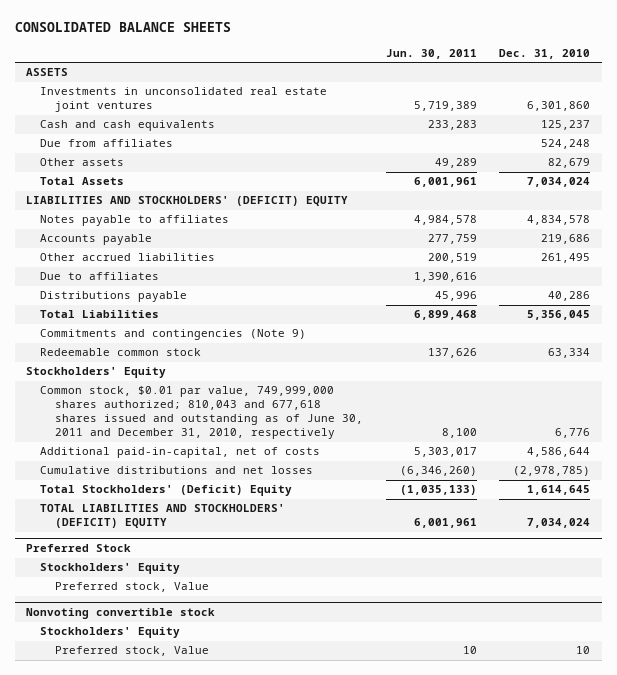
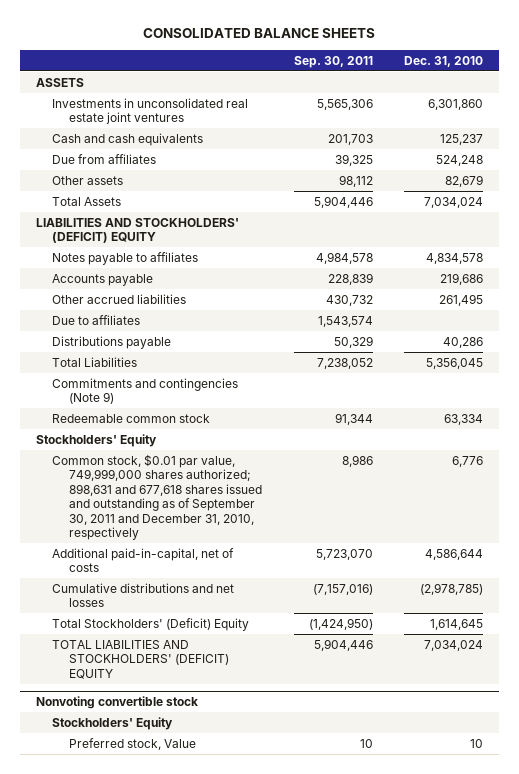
- | Jun. 30, 2011 | Dec. 31, 2010
+ | Sep. 30, 2011 | Dec. 31, 2010
- Common stock, $0.01 par value, 749,999,000 shares authorized; 810,043 and 677,618 shares issued and outstanding as of June 30, 2011 and December 31, 2010, respectively | 8,100 | 6,776
+ Common stock, $0.01 par value, 749,999,000 shares authorized; 898,631 and 677,618 shares issued and outstanding as of September 30, 2011 and December 31, 2010, respectively | 8,986 | 6,776
- Preferred Stock
- Stockholders' Equity
- Preferred stock, Value

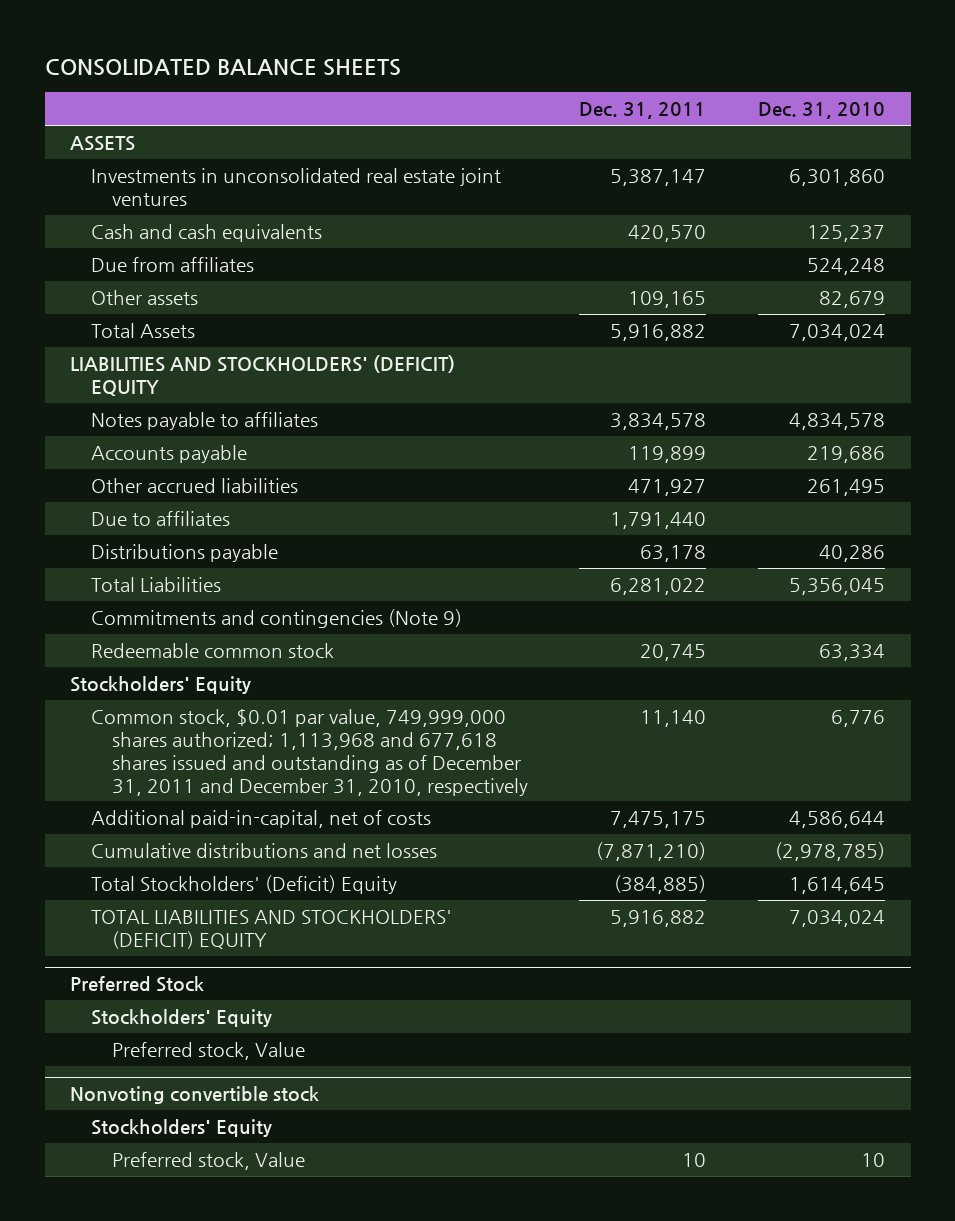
- | Sep. 30, 2011 | Dec. 31, 2010
+ | Dec. 31, 2011 | Dec. 31, 2010
- Common stock, $0.01 par value, 749,999,000 shares authorized; 898,631 and 677,618 shares issued and outstanding as of September 30, 2011 and December 31, 2010, respectively | 8,986 | 6,776
+ Common stock, $0.01 par value, 749,999,000 shares authorized; 1,113,968 and 677,618 shares issued and outstanding as of December 31, 2011 and December 31, 2010, respectively | 11,140 | 6,776
+ Preferred Stock
+ Stockholders' Equity
+ Preferred stock, Value

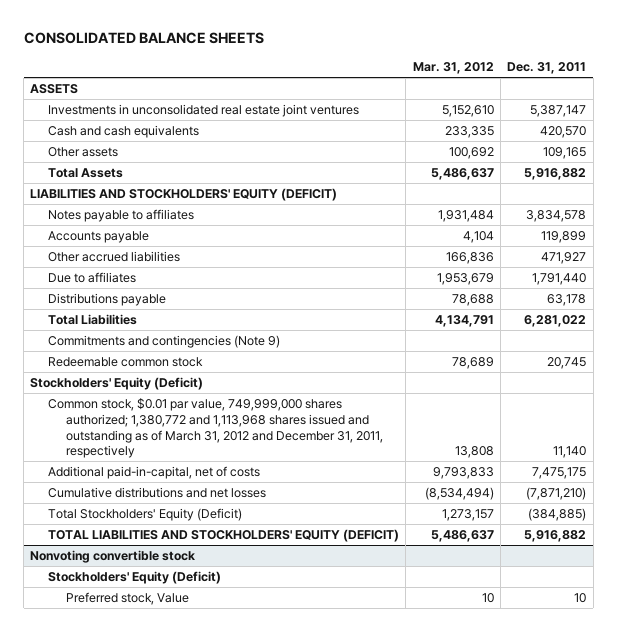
- | Dec. 31, 2011 | Dec. 31, 2010
+ | Mar. 31, 2012 | Dec. 31, 2011
- Due from affiliates | | 524,248
- LIABILITIES AND STOCKHOLDERS' (DEFICIT) EQUITY
+ LIABILITIES AND STOCKHOLDERS' EQUITY (DEFICIT)
- Stockholders' Equity
- Common stock, $0.01 par value, 749,999,000 shares authorized; 1,113,968 and 677,618 shares issued and outstanding as of December 31, 2011 and December 31, 2010, respectively | 11,140 | 6,776
+ Stockholders' Equity (Deficit)
+ Common stock, $0.01 par value, 749,999,000 shares authorized; 1,380,772 and 1,113,968 shares issued and outstanding as of March 31, 2012 and December 31, 2011, respectively | 13,808 | 11,140
- Total Stockholders' (Deficit) Equity | (384,885) | 1,614,645
- TOTAL LIABILITIES AND STOCKHOLDERS' (DEFICIT) EQUITY | 5,916,882 | 7,034,024
- Preferred Stock
- Stockholders' Equity
- Preferred stock, Value
+ Total Stockholders' Equity (Deficit) | 1,273,157 | (384,885)
+ TOTAL LIABILITIES AND STOCKHOLDERS' EQUITY (DEFICIT) | 5,486,637 | 5,916,882
@ Nonvoting convertible stock
- Stockholders' Equity
+ Stockholders' Equity (Deficit)

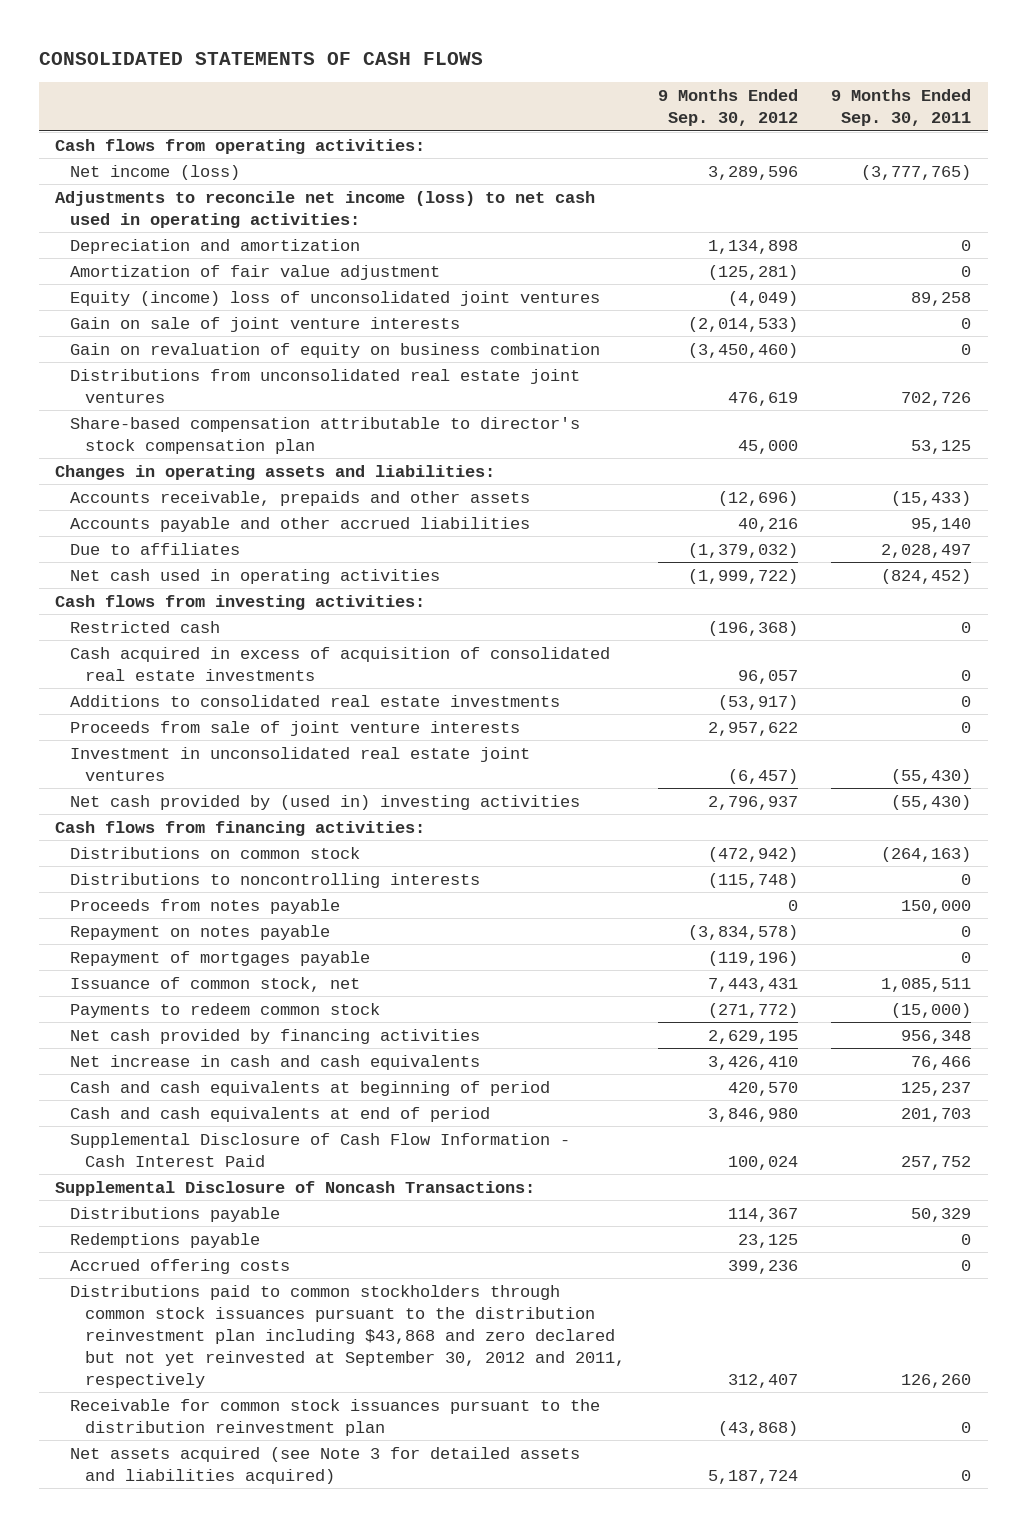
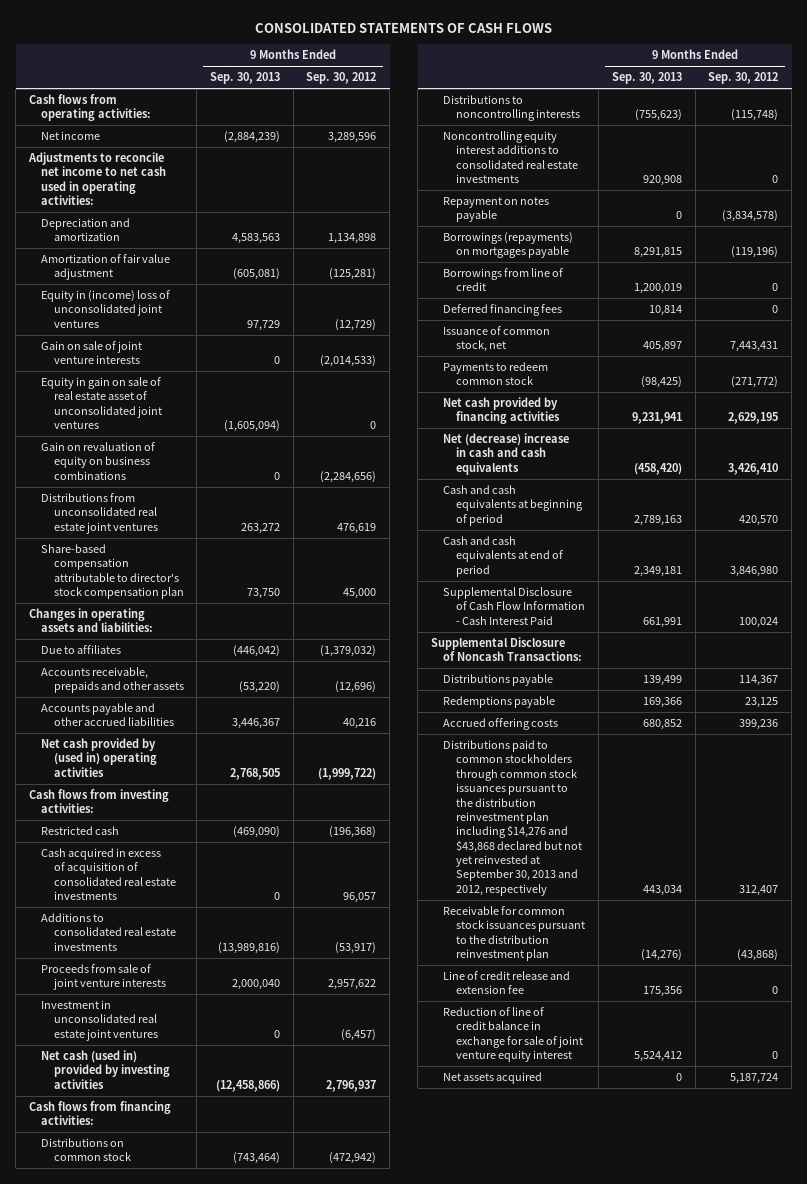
- | 9 Months Ended Sep. 30, 2012 | 9 Months Ended Sep. 30, 2011
+ | 9 Months Ended Sep. 30, 2013 | 9 Months Ended Sep. 30, 2012
- Net income (loss) | 3,289,596 | (3,777,765)
- Adjustments to reconcile net income (loss) to net cash used in operating activities:
+ Net income | (2,884,239) | 3,289,596
+ Adjustments to reconcile net income to net cash used in operating activities:
- Equity (income) loss of unconsolidated joint ventures | (4,049) | 89,258
+ Equity in (income) loss of unconsolidated joint ventures | 97,729 | (12,729)
- Gain on revaluation of equity on business combination | (3,450,460) | 0
+ Equity in gain on sale of real estate asset of unconsolidated joint ventures | (1,605,094) | 0
+ Gain on revaluation of equity on business combinations | 0 | (2,284,656)
moved up: Due to affiliates | (446,042) | (1,379,032)
- Net cash used in operating activities | (1,999,722) | (824,452)
+ Net cash provided by (used in) operating activities | 2,768,505 | (1,999,722)
- Net cash provided by (used in) investing activities | 2,796,937 | (55,430)
+ Net cash (used in) provided by investing activities | (12,458,866) | 2,796,937
- Proceeds from notes payable | 0 | 150,000
+ Noncontrolling equity interest additions to consolidated real estate investments | 920,908 | 0
- Repayment of mortgages payable | (119,196) | 0
+ Borrowings (repayments) on mortgages payable | 8,291,815 | (119,196)
+ Borrowings from line of credit | 1,200,019 | 0
+ Deferred financing fees | 10,814 | 0
- Net increase in cash and cash equivalents | 3,426,410 | 76,466
+ Net (decrease) increase in cash and cash equivalents | (458,420) | 3,426,410
- Distributions paid to common stockholders through common stock issuances pursuant to the distribution reinvestment plan including $43,868 and zero declared but not yet reinvested at September 30, 2012 and 2011, respectively | 312,407 | 126,260
+ Distributions paid to common stockholders through common stock issuances pursuant to the distribution reinvestment plan including $14,276 and $43,868 declared but not yet reinvested at September 30, 2013 and 2012, respectively | 443,034 | 312,407
- Net assets acquired (see Note 3 for detailed assets and liabilities acquired) | 5,187,724 | 0
+ Line of credit release and extension fee | 175,356 | 0
+ Reduction of line of credit balance in exchange for sale of joint venture equity interest | 5,524,412 | 0
+ Net assets acquired | 0 | 5,187,724

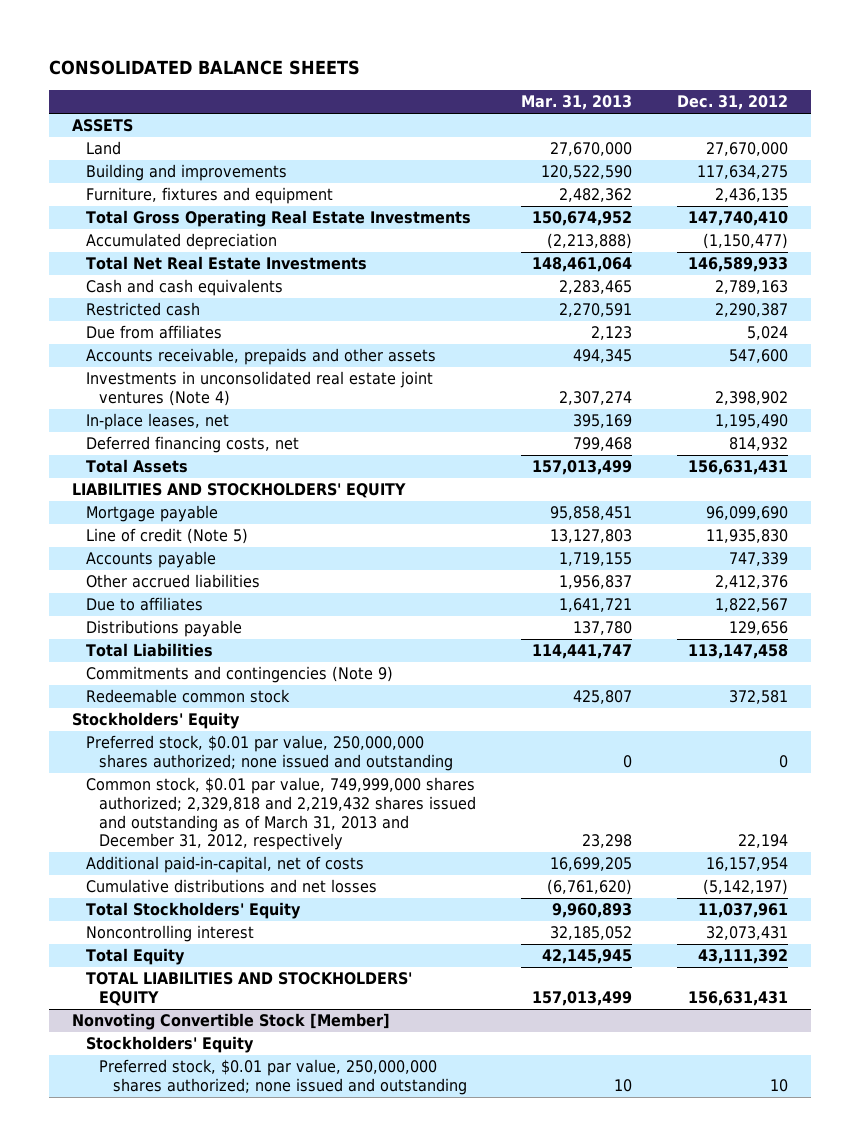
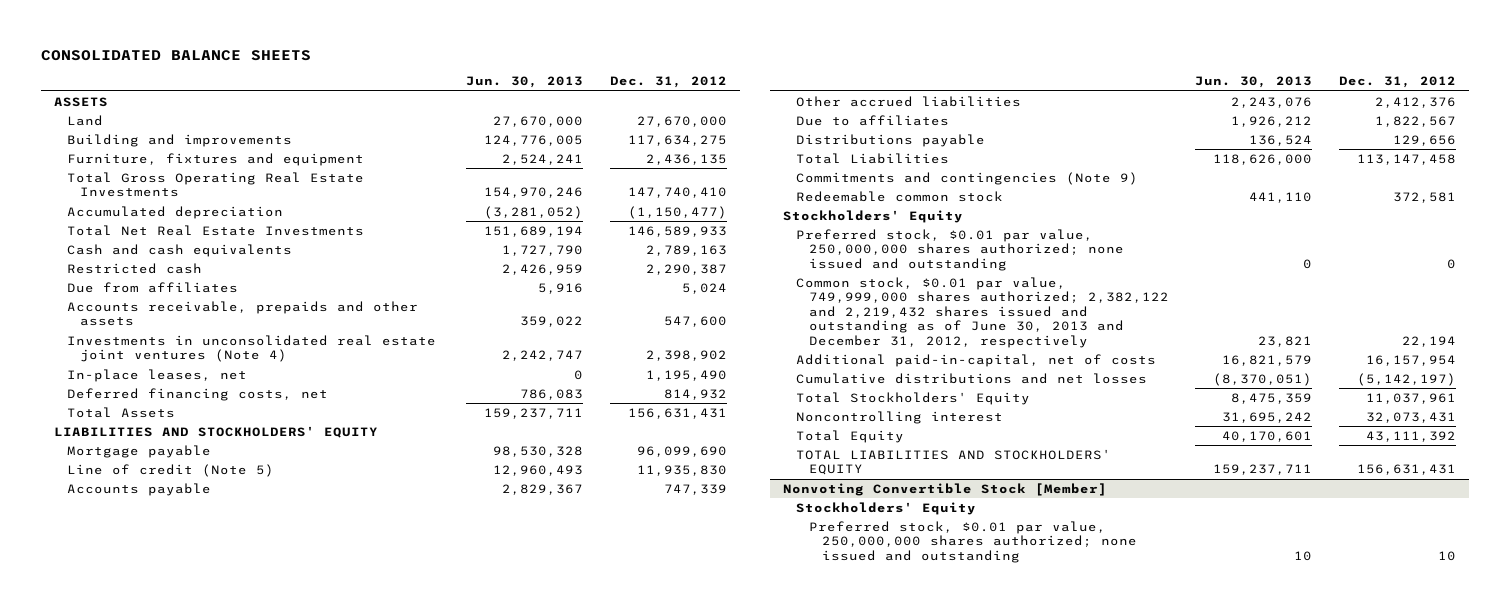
- | Mar. 31, 2013 | Dec. 31, 2012
+ | Jun. 30, 2013 | Dec. 31, 2012
- Common stock, $0.01 par value, 749,999,000 shares authorized; 2,329,818 and 2,219,432 shares issued and outstanding as of March 31, 2013 and December 31, 2012, respectively | 23,298 | 22,194
+ Common stock, $0.01 par value, 749,999,000 shares authorized; 2,382,122 and 2,219,432 shares issued and outstanding as of June 30, 2013 and December 31, 2012, respectively | 23,821 | 22,194

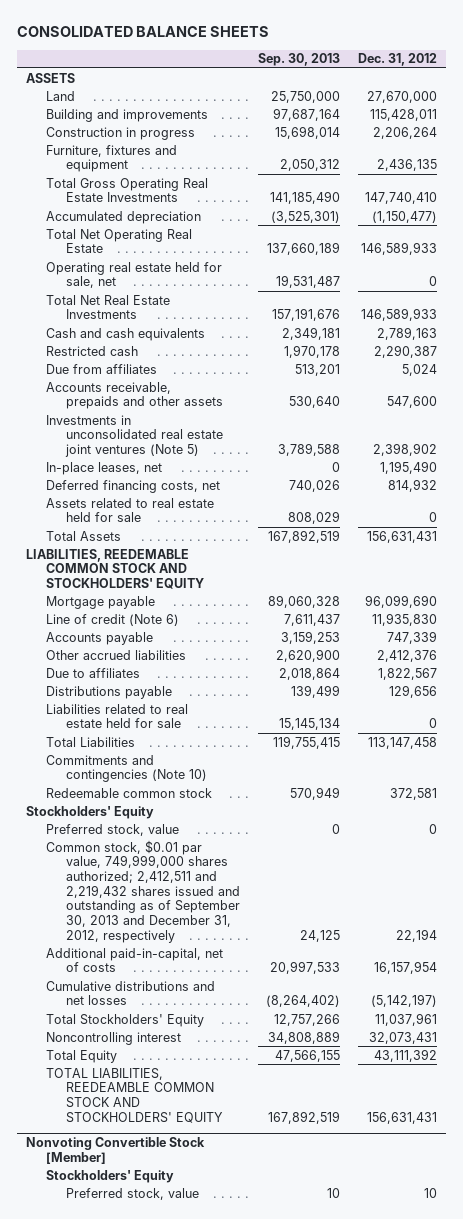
- | Jun. 30, 2013 | Dec. 31, 2012
+ | Sep. 30, 2013 | Dec. 31, 2012
- Building and improvements | 124,776,005 | 117,634,275
+ Building and improvements | 97,687,164 | 115,428,011
+ Construction in progress | 15,698,014 | 2,206,264
+ Total Net Operating Real Estate | 137,660,189 | 146,589,933
+ Operating real estate held for sale, net | 19,531,487 | 0
- Investments in unconsolidated real estate joint ventures (Note 4) | 2,242,747 | 2,398,902
+ Investments in unconsolidated real estate joint ventures (Note 5) | 3,789,588 | 2,398,902
+ Assets related to real estate held for sale | 808,029 | 0
- LIABILITIES AND STOCKHOLDERS' EQUITY
+ LIABILITIES, REEDEMABLE COMMON STOCK AND STOCKHOLDERS' EQUITY
- Line of credit (Note 5) | 12,960,493 | 11,935,830
+ Line of credit (Note 6) | 7,611,437 | 11,935,830
+ Liabilities related to real estate held for sale | 15,145,134 | 0
- Commitments and contingencies (Note 9)
+ Commitments and contingencies (Note 10)
- Preferred stock, $0.01 par value, 250,000,000 shares authorized; none issued and outstanding | 0 | 0
- Common stock, $0.01 par value, 749,999,000 shares authorized; 2,382,122 and 2,219,432 shares issued and outstanding as of June 30, 2013 and December 31, 2012, respectively | 23,821 | 22,194
+ Preferred stock, value | 0 | 0
+ Common stock, $0.01 par value, 749,999,000 shares authorized; 2,412,511 and 2,219,432 shares issued and outstanding as of September 30, 2013 and December 31, 2012, respectively | 24,125 | 22,194
- TOTAL LIABILITIES AND STOCKHOLDERS' EQUITY | 159,237,711 | 156,631,431
+ TOTAL LIABILITIES, REEDEAMBLE COMMON STOCK AND STOCKHOLDERS' EQUITY | 167,892,519 | 156,631,431
@ Nonvoting Convertible Stock [Member]
- Preferred stock, $0.01 par value, 250,000,000 shares authorized; none issued and outstanding | 10 | 10
+ Preferred stock, value | 10 | 10

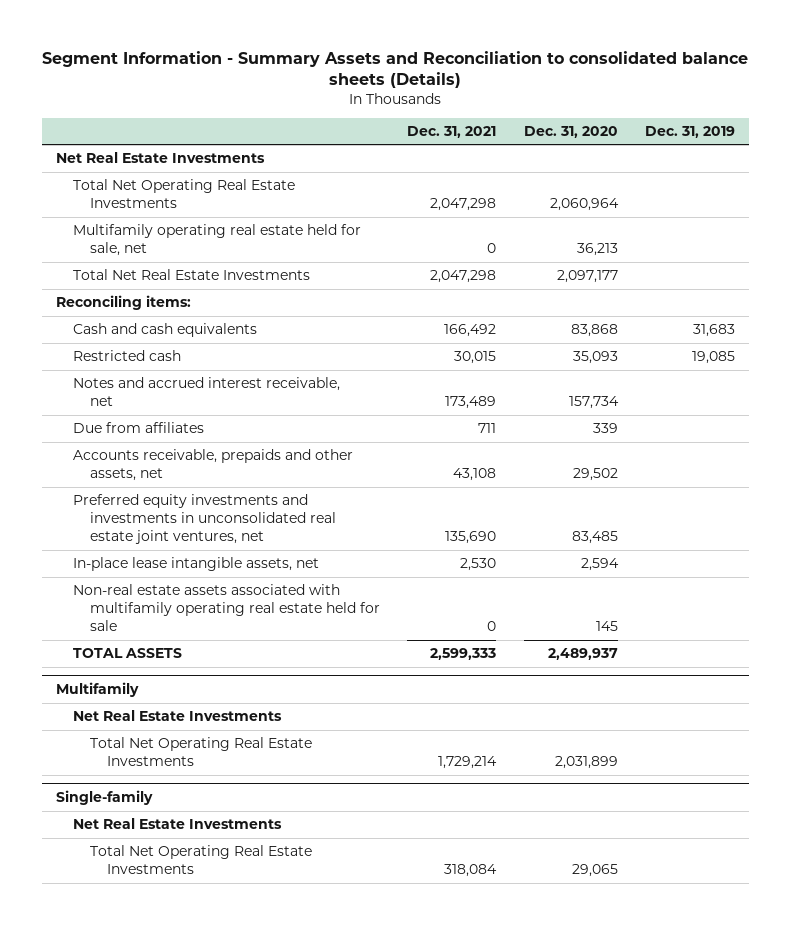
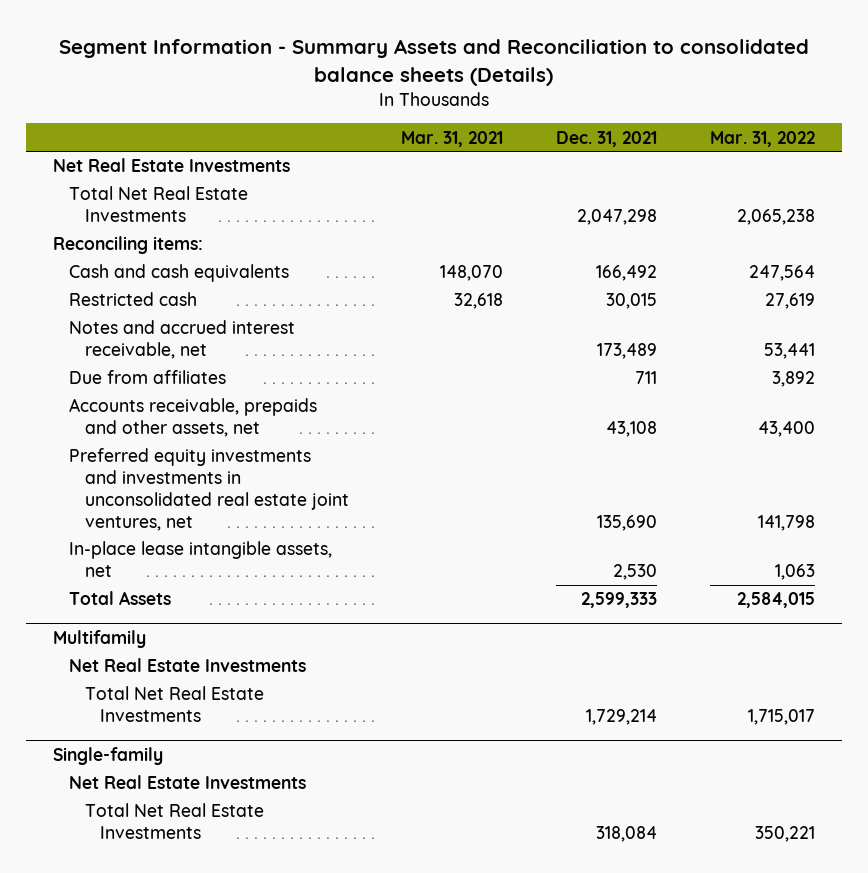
- | Dec. 31, 2021 | Dec. 31, 2020 | Dec. 31, 2019
+ | Mar. 31, 2021 | Dec. 31, 2021 | Mar. 31, 2022
- Total Net Operating Real Estate Investments | 2,047,298 | 2,060,964 |
- Multifamily operating real estate held for sale, net | 0 | 36,213 |
- Non-real estate assets associated with multifamily operating real estate held for sale | 0 | 145 |
- TOTAL ASSETS | 2,599,333 | 2,489,937 |
+ Total Assets | | 2,599,333 | 2,584,015
@ Multifamily
- Total Net Operating Real Estate Investments | 1,729,214 | 2,031,899 |
+ Total Net Real Estate Investments | | 1,729,214 | 1,715,017
@ Single-family
- Total Net Operating Real Estate Investments | 318,084 | 29,065 |
+ Total Net Real Estate Investments | | 318,084 | 350,221

